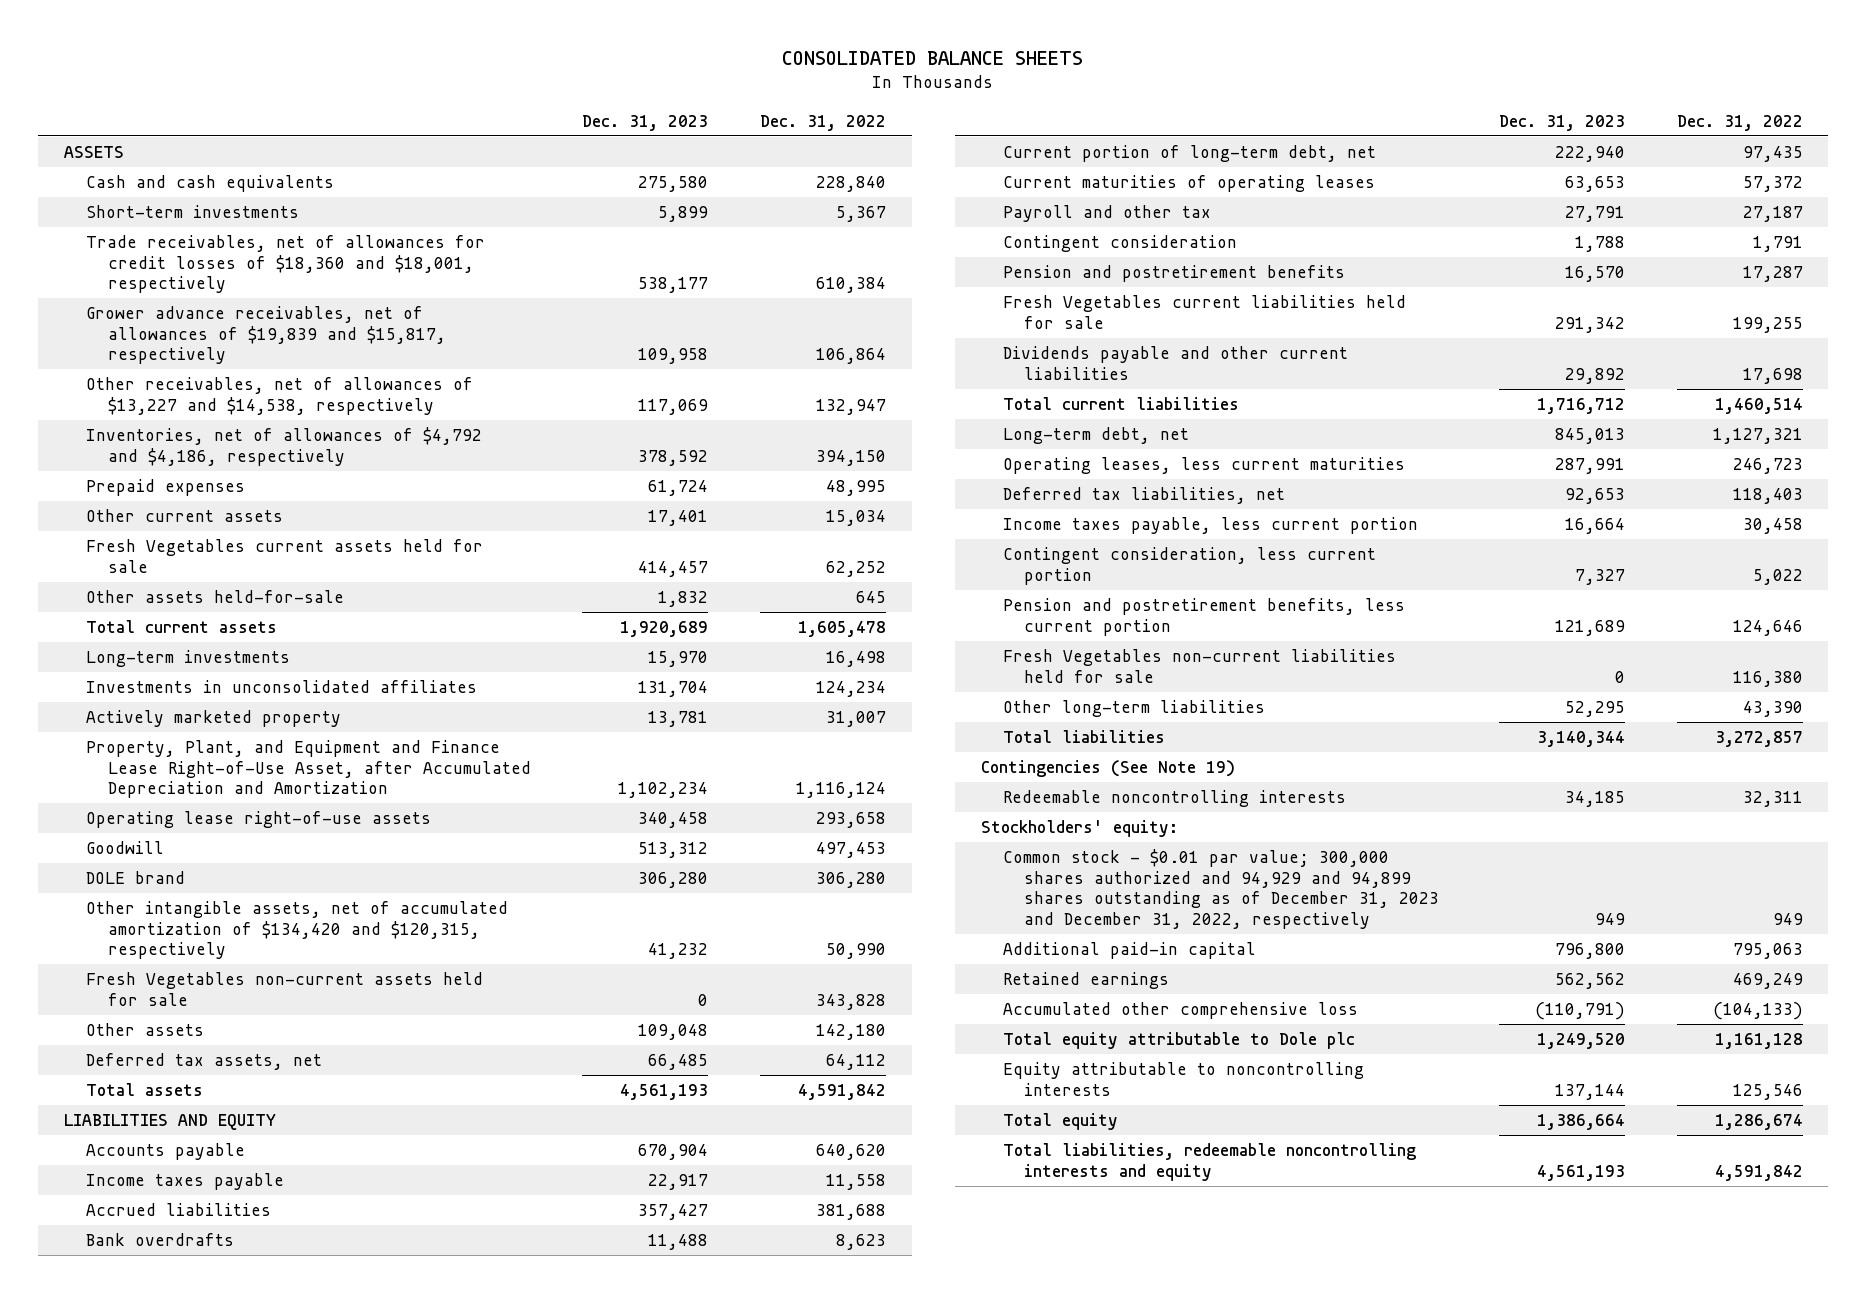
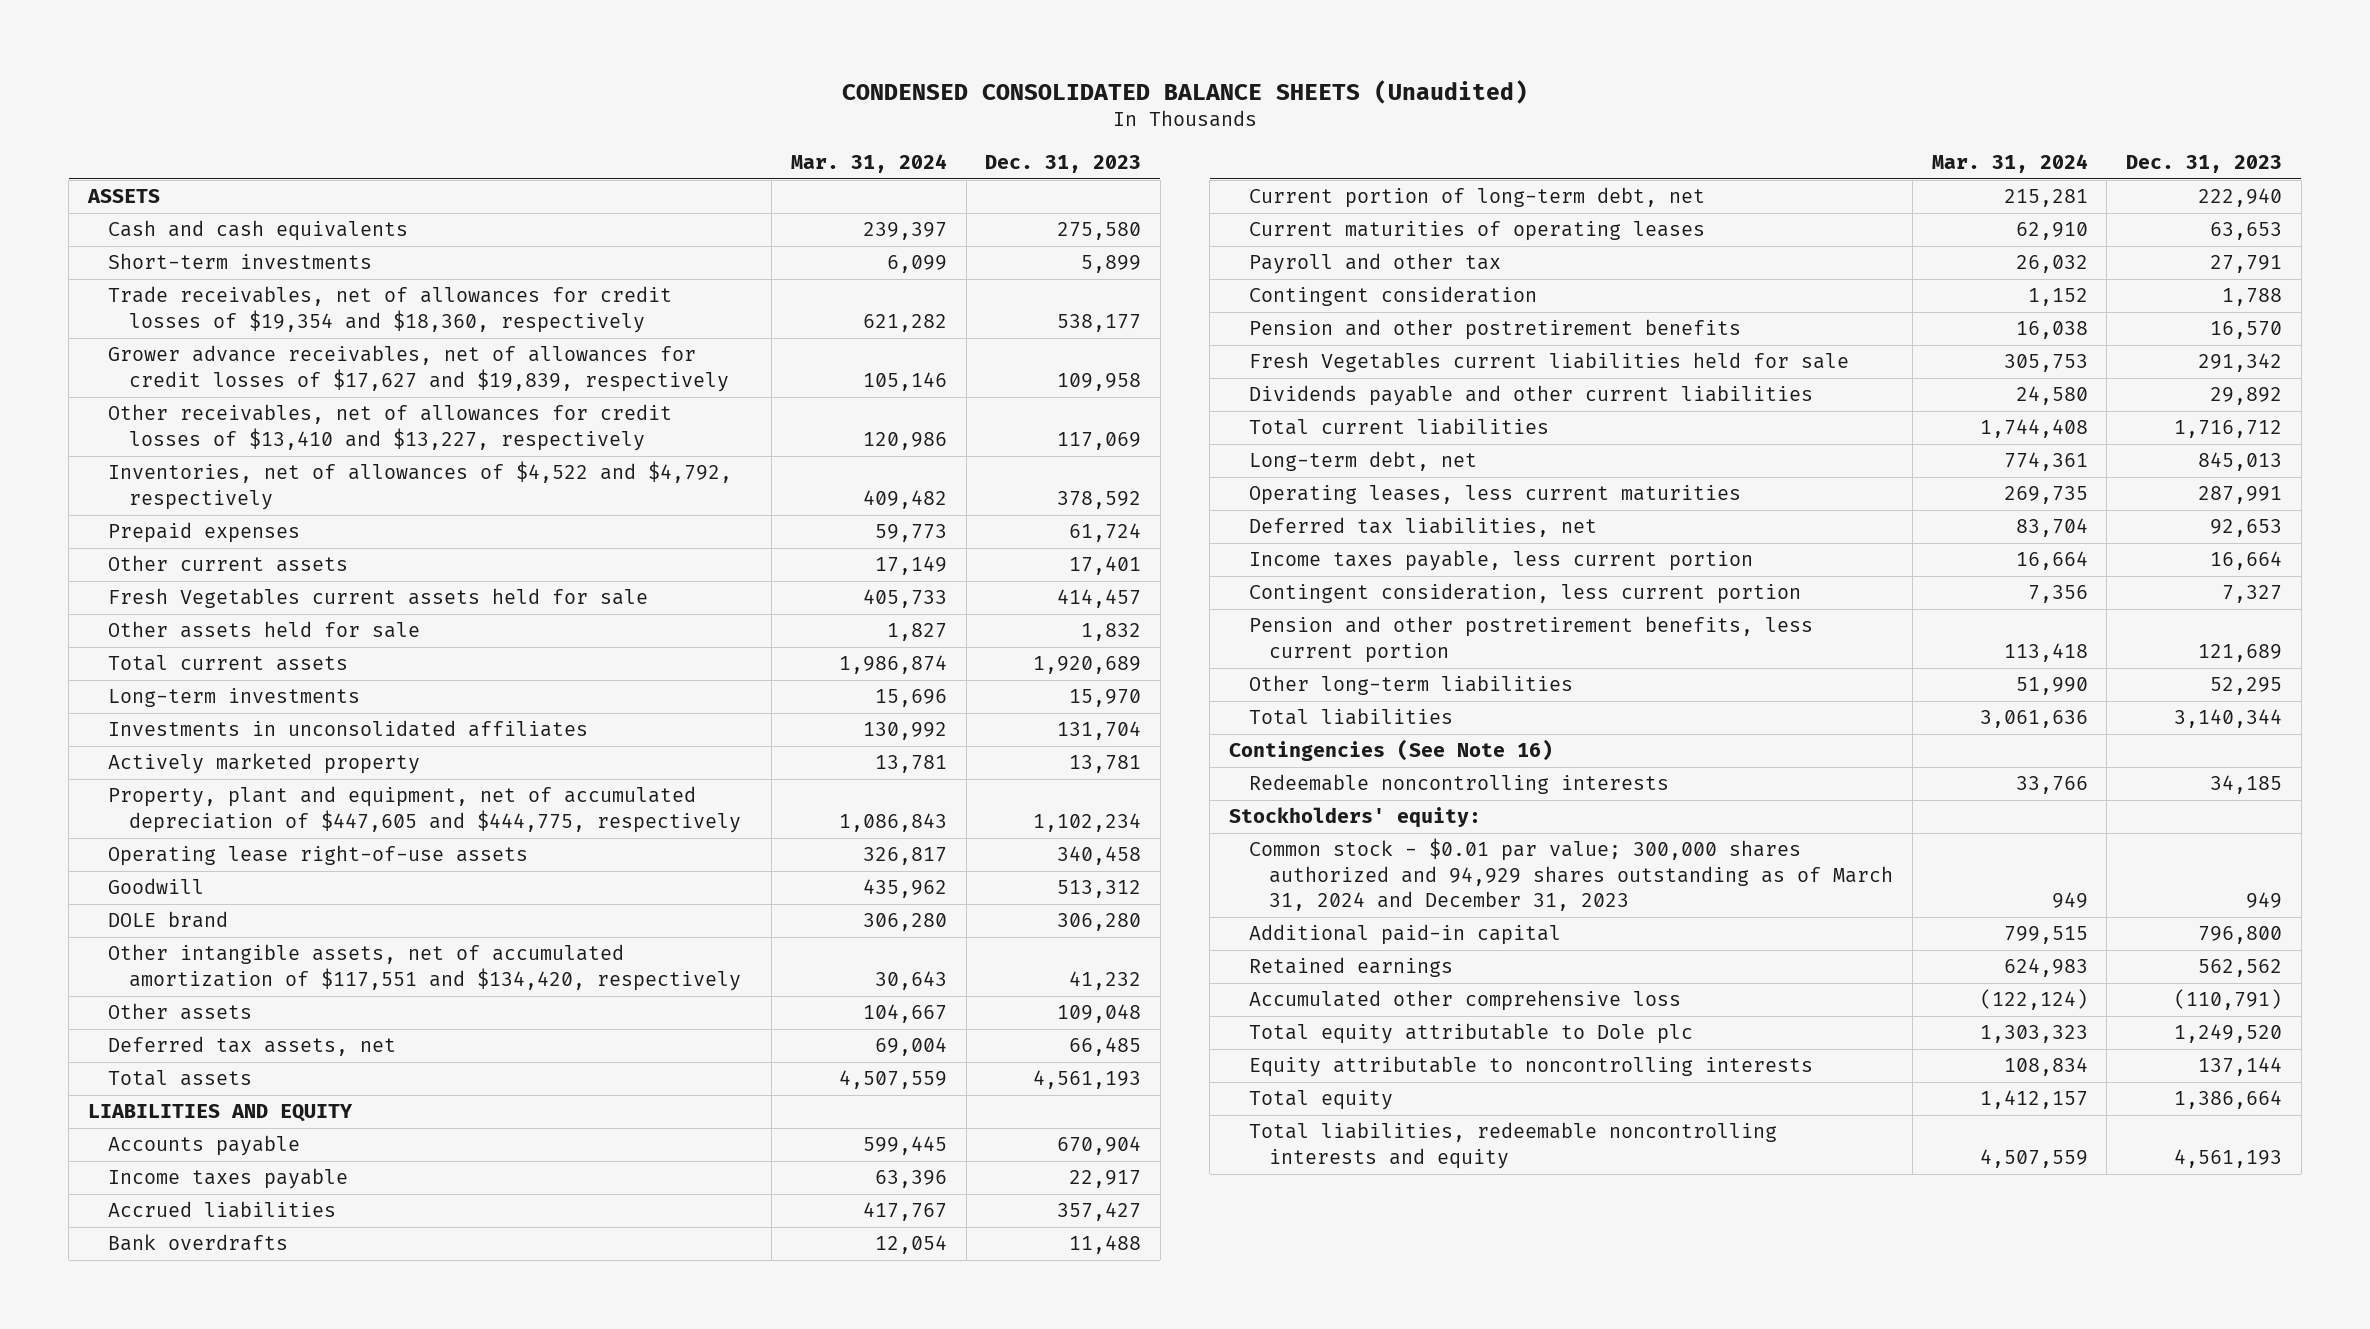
- CONSOLIDATED BALANCE SHEETS
+ CONDENSED CONSOLIDATED BALANCE SHEETS (Unaudited)
- | Dec. 31, 2023 | Dec. 31, 2022
+ | Mar. 31, 2024 | Dec. 31, 2023
- Trade receivables, net of allowances for credit losses of $18,360 and $18,001, respectively | 538,177 | 610,384
- Grower advance receivables, net of allowances of $19,839 and $15,817, respectively | 109,958 | 106,864
- Other receivables, net of allowances of $13,227 and $14,538, respectively | 117,069 | 132,947
- Inventories, net of allowances of $4,792 and $4,186, respectively | 378,592 | 394,150
+ Trade receivables, net of allowances for credit losses of $19,354 and $18,360, respectively | 621,282 | 538,177
+ Grower advance receivables, net of allowances for credit losses of $17,627 and $19,839, respectively | 105,146 | 109,958
+ Other receivables, net of allowances for credit losses of $13,410 and $13,227, respectively | 120,986 | 117,069
+ Inventories, net of allowances of $4,522 and $4,792, respectively | 409,482 | 378,592
- Other assets held-for-sale | 1,832 | 645
+ Other assets held for sale | 1,827 | 1,832
- Property, Plant, and Equipment and Finance Lease Right-of-Use Asset, after Accumulated Depreciation and Amortization | 1,102,234 | 1,116,124
+ Property, plant and equipment, net of accumulated depreciation of $447,605 and $444,775, respectively | 1,086,843 | 1,102,234
- Other intangible assets, net of accumulated amortization of $134,420 and $120,315, respectively | 41,232 | 50,990
- Fresh Vegetables non-current assets held for sale | 0 | 343,828
+ Other intangible assets, net of accumulated amortization of $117,551 and $134,420, respectively | 30,643 | 41,232
- Pension and postretirement benefits | 16,570 | 17,287
+ Pension and other postretirement benefits | 16,038 | 16,570
- Pension and postretirement benefits, less current portion | 121,689 | 124,646
- Fresh Vegetables non-current liabilities held for sale | 0 | 116,380
+ Pension and other postretirement benefits, less current portion | 113,418 | 121,689
- Contingencies (See Note 19)
+ Contingencies (See Note 16)
- Common stock - $0.01 par value; 300,000 shares authorized and 94,929 and 94,899 shares outstanding as of December 31, 2023 and December 31, 2022, respectively | 949 | 949
+ Common stock - $0.01 par value; 300,000 shares authorized and 94,929 shares outstanding as of March 31, 2024 and December 31, 2023 | 949 | 949

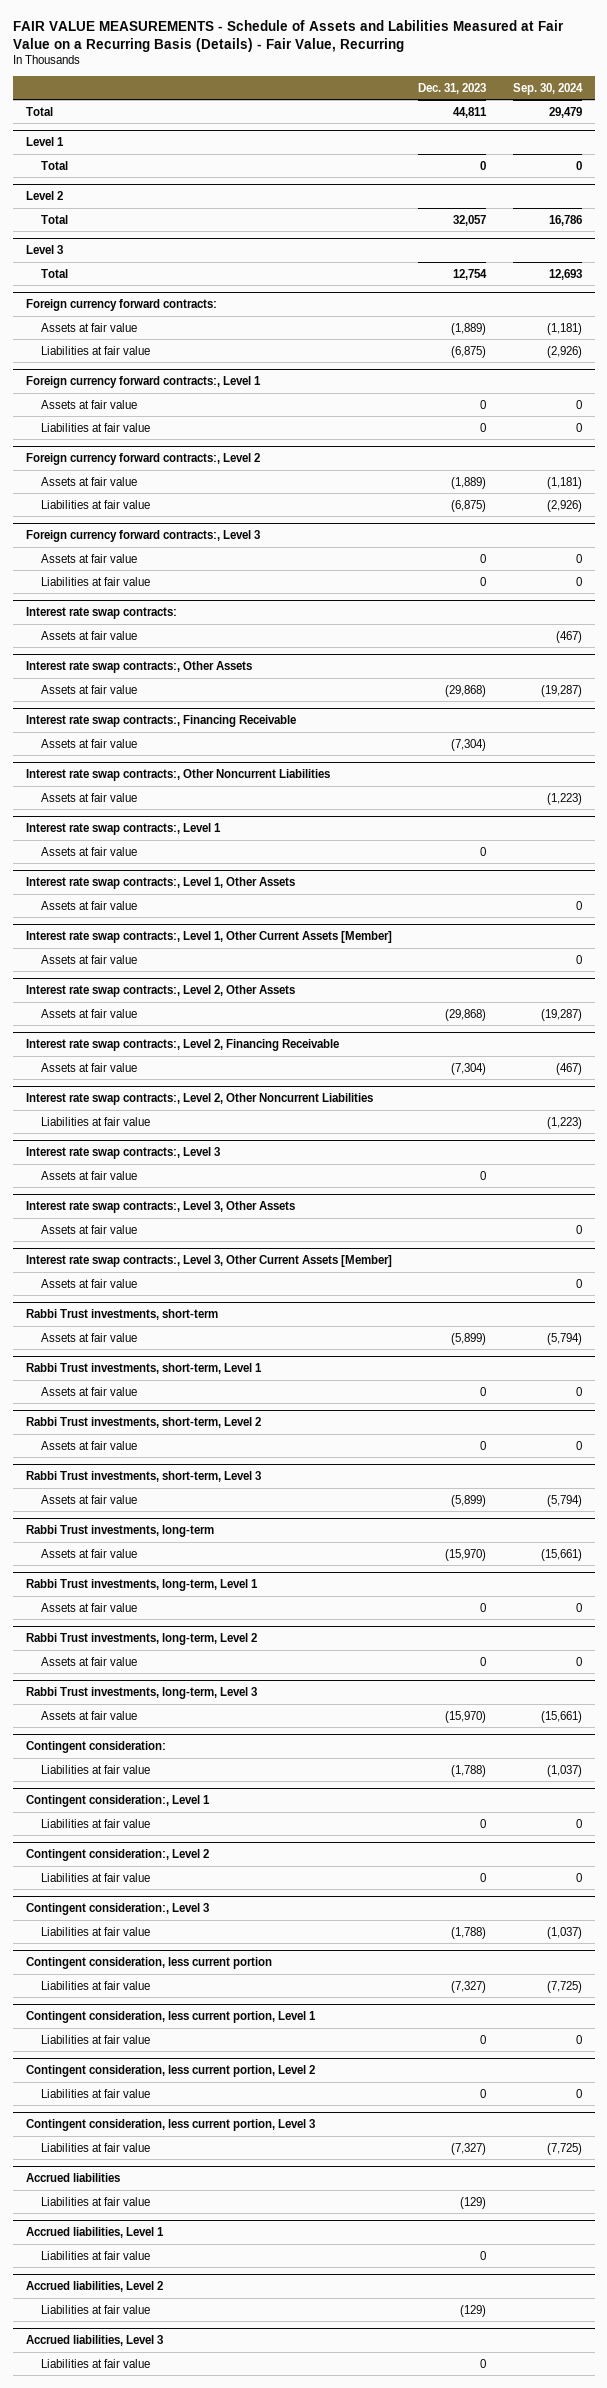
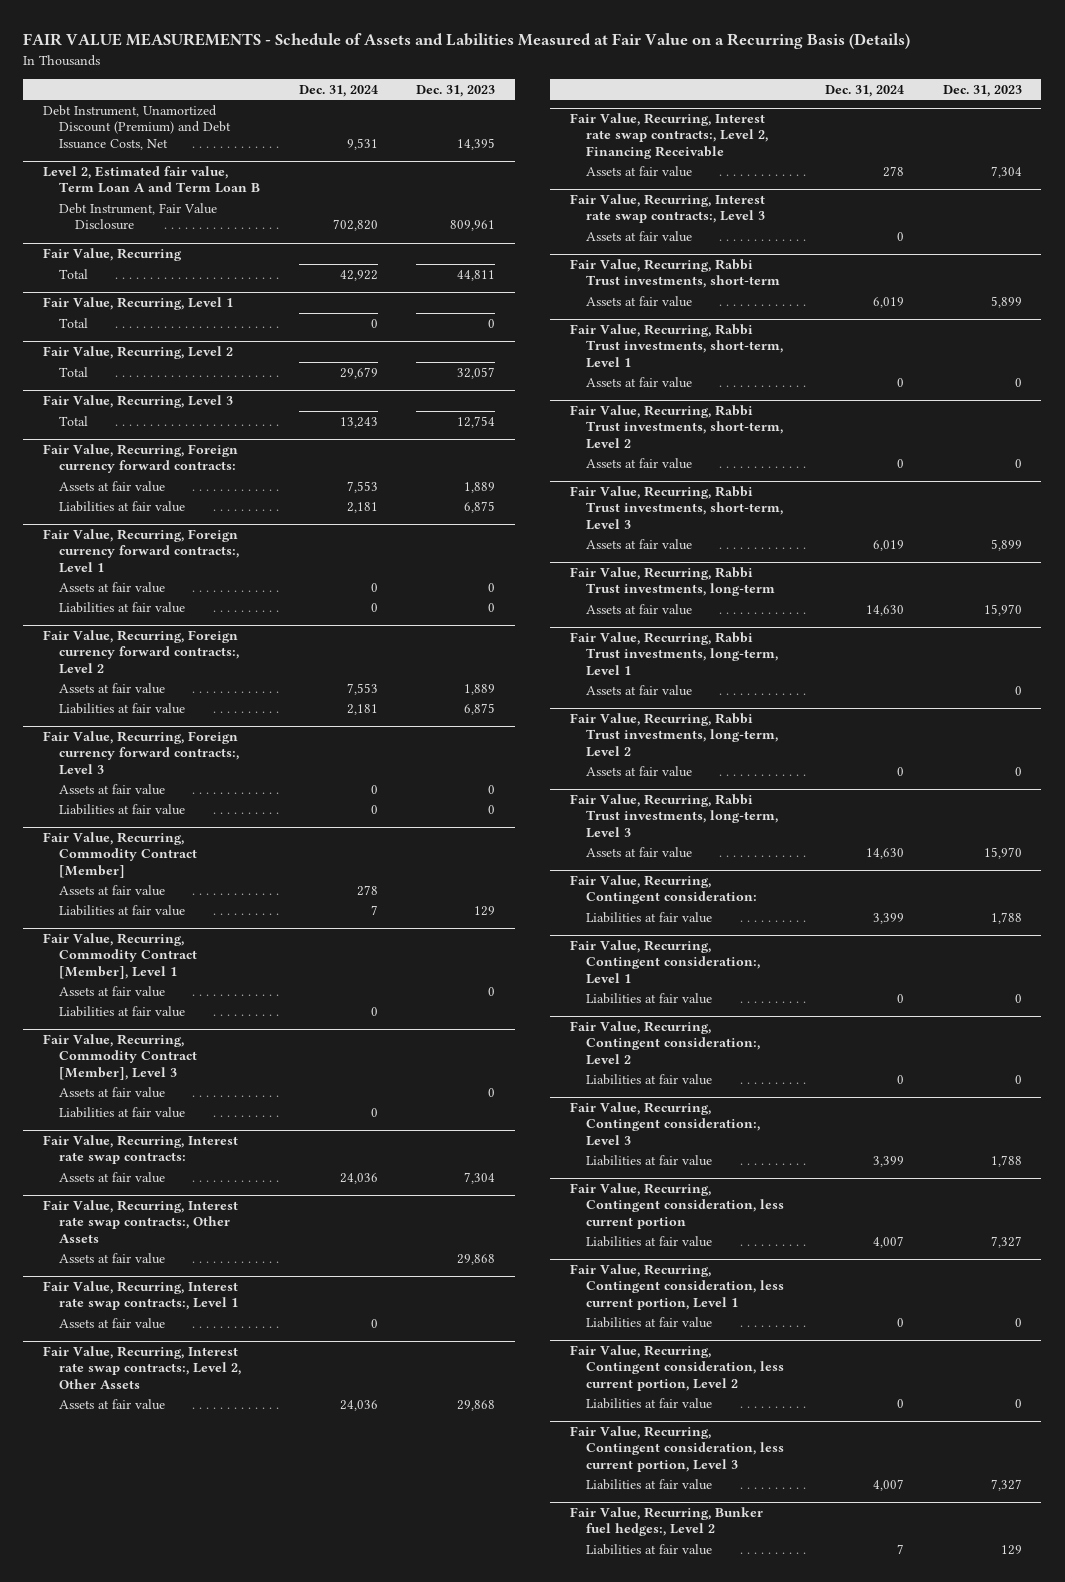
- FAIR VALUE MEASUREMENTS - Schedule of Assets and Labilities Measured at Fair Value on a Recurring Basis (Details) - Fair Value, Recurring
+ FAIR VALUE MEASUREMENTS - Schedule of Assets and Labilities Measured at Fair Value on a Recurring Basis (Details)
- | Dec. 31, 2023 | Sep. 30, 2024
+ | Dec. 31, 2024 | Dec. 31, 2023
+ Debt Instrument, Unamortized Discount (Premium) and Debt Issuance Costs, Net | 9,531 | 14,395
+ Level 2, Estimated fair value, Term Loan A and Term Loan B
+ Debt Instrument, Fair Value Disclosure | 702,820 | 809,961
+ Fair Value, Recurring
- Level 1
+ Fair Value, Recurring, Level 1
- Level 2
+ Fair Value, Recurring, Level 2
- Level 3
+ Fair Value, Recurring, Level 3
- Foreign currency forward contracts:
- Assets at fair value | (1,889) | (1,181)
- Liabilities at fair value | (6,875) | (2,926)
- Foreign currency forward contracts:, Level 1
+ Fair Value, Recurring, Foreign currency forward contracts:
+ Assets at fair value | 7,553 | 1,889
+ Liabilities at fair value | 2,181 | 6,875
+ Fair Value, Recurring, Foreign currency forward contracts:, Level 1
- Foreign currency forward contracts:, Level 2
- Assets at fair value | (1,889) | (1,181)
- Liabilities at fair value | (6,875) | (2,926)
- Foreign currency forward contracts:, Level 3
+ Fair Value, Recurring, Foreign currency forward contracts:, Level 2
+ Assets at fair value | 7,553 | 1,889
+ Liabilities at fair value | 2,181 | 6,875
+ Fair Value, Recurring, Foreign currency forward contracts:, Level 3
- Interest rate swap contracts:
- Assets at fair value | | (467)
- Interest rate swap contracts:, Other Assets
- Assets at fair value | (29,868) | (19,287)
- Interest rate swap contracts:, Financing Receivable
- Assets at fair value | (7,304) |
- Interest rate swap contracts:, Other Noncurrent Liabilities
+ Fair Value, Recurring, Commodity Contract [Member]
- Interest rate swap contracts:, Level 1
+ Liabilities at fair value | 7 | 129
+ Fair Value, Recurring, Commodity Contract [Member], Level 1
- Interest rate swap contracts:, Level 1, Other Assets
- Assets at fair value | | 0
- Interest rate swap contracts:, Level 1, Other Current Assets [Member]
- Assets at fair value | | 0
- Interest rate swap contracts:, Level 2, Other Assets
- Assets at fair value | (29,868) | (19,287)
- Interest rate swap contracts:, Level 2, Financing Receivable
- Assets at fair value | (7,304) | (467)
- Interest rate swap contracts:, Level 2, Other Noncurrent Liabilities
- Interest rate swap contracts:, Level 3
+ Fair Value, Recurring, Commodity Contract [Member], Level 3
- Interest rate swap contracts:, Level 3, Other Assets
+ Liabilities at fair value | 0 |
+ Fair Value, Recurring, Interest rate swap contracts:
+ Assets at fair value | 24,036 | 7,304
+ Fair Value, Recurring, Interest rate swap contracts:, Other Assets
+ Assets at fair value | | 29,868
+ Fair Value, Recurring, Interest rate swap contracts:, Level 1
- Interest rate swap contracts:, Level 3, Other Current Assets [Member]
+ Fair Value, Recurring, Interest rate swap contracts:, Level 2, Other Assets
+ Assets at fair value | 24,036 | 29,868
+ Fair Value, Recurring, Interest rate swap contracts:, Level 2, Financing Receivable
+ Assets at fair value | 278 | 7,304
+ Fair Value, Recurring, Interest rate swap contracts:, Level 3
- Rabbi Trust investments, short-term
- Assets at fair value | (5,899) | (5,794)
- Rabbi Trust investments, short-term, Level 1
+ Fair Value, Recurring, Rabbi Trust investments, short-term
+ Assets at fair value | 6,019 | 5,899
+ Fair Value, Recurring, Rabbi Trust investments, short-term, Level 1
- Rabbi Trust investments, short-term, Level 2
+ Fair Value, Recurring, Rabbi Trust investments, short-term, Level 2
- Rabbi Trust investments, short-term, Level 3
- Assets at fair value | (5,899) | (5,794)
- Rabbi Trust investments, long-term
- Assets at fair value | (15,970) | (15,661)
- Rabbi Trust investments, long-term, Level 1
+ Fair Value, Recurring, Rabbi Trust investments, short-term, Level 3
+ Assets at fair value | 6,019 | 5,899
+ Fair Value, Recurring, Rabbi Trust investments, long-term
+ Assets at fair value | 14,630 | 15,970
+ Fair Value, Recurring, Rabbi Trust investments, long-term, Level 1
- Rabbi Trust investments, long-term, Level 2
+ Fair Value, Recurring, Rabbi Trust investments, long-term, Level 2
- Rabbi Trust investments, long-term, Level 3
- Assets at fair value | (15,970) | (15,661)
- Contingent consideration:
- Liabilities at fair value | (1,788) | (1,037)
- Contingent consideration:, Level 1
- Liabilities at fair value | 0 | 0
- Contingent consideration:, Level 2
- Liabilities at fair value | 0 | 0
- Contingent consideration:, Level 3
- Liabilities at fair value | (1,788) | (1,037)
- Contingent consideration, less current portion
- Liabilities at fair value | (7,327) | (7,725)
- Contingent consideration, less current portion, Level 1
+ Fair Value, Recurring, Rabbi Trust investments, long-term, Level 3
+ Assets at fair value | 14,630 | 15,970
+ Fair Value, Recurring, Contingent consideration:
+ Liabilities at fair value | 3,399 | 1,788
+ Fair Value, Recurring, Contingent consideration:, Level 1
- Contingent consideration, less current portion, Level 2
+ Fair Value, Recurring, Contingent consideration:, Level 2
- Contingent consideration, less current portion, Level 3
- Liabilities at fair value | (7,327) | (7,725)
- Accrued liabilities
- Liabilities at fair value | (129) |
- Accrued liabilities, Level 1
+ Fair Value, Recurring, Contingent consideration:, Level 3
+ Liabilities at fair value | 3,399 | 1,788
+ Fair Value, Recurring, Contingent consideration, less current portion
+ Liabilities at fair value | 4,007 | 7,327
+ Fair Value, Recurring, Contingent consideration, less current portion, Level 1
- Accrued liabilities, Level 2
- Liabilities at fair value | (129) |
- Accrued liabilities, Level 3
+ Fair Value, Recurring, Contingent consideration, less current portion, Level 2
+ Fair Value, Recurring, Contingent consideration, less current portion, Level 3
+ Liabilities at fair value | 4,007 | 7,327
+ Fair Value, Recurring, Bunker fuel hedges:, Level 2
+ Liabilities at fair value | 7 | 129

